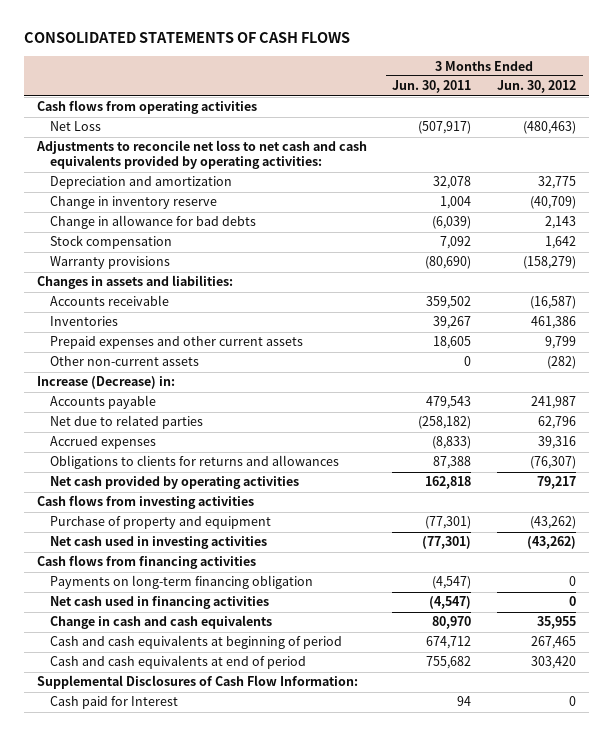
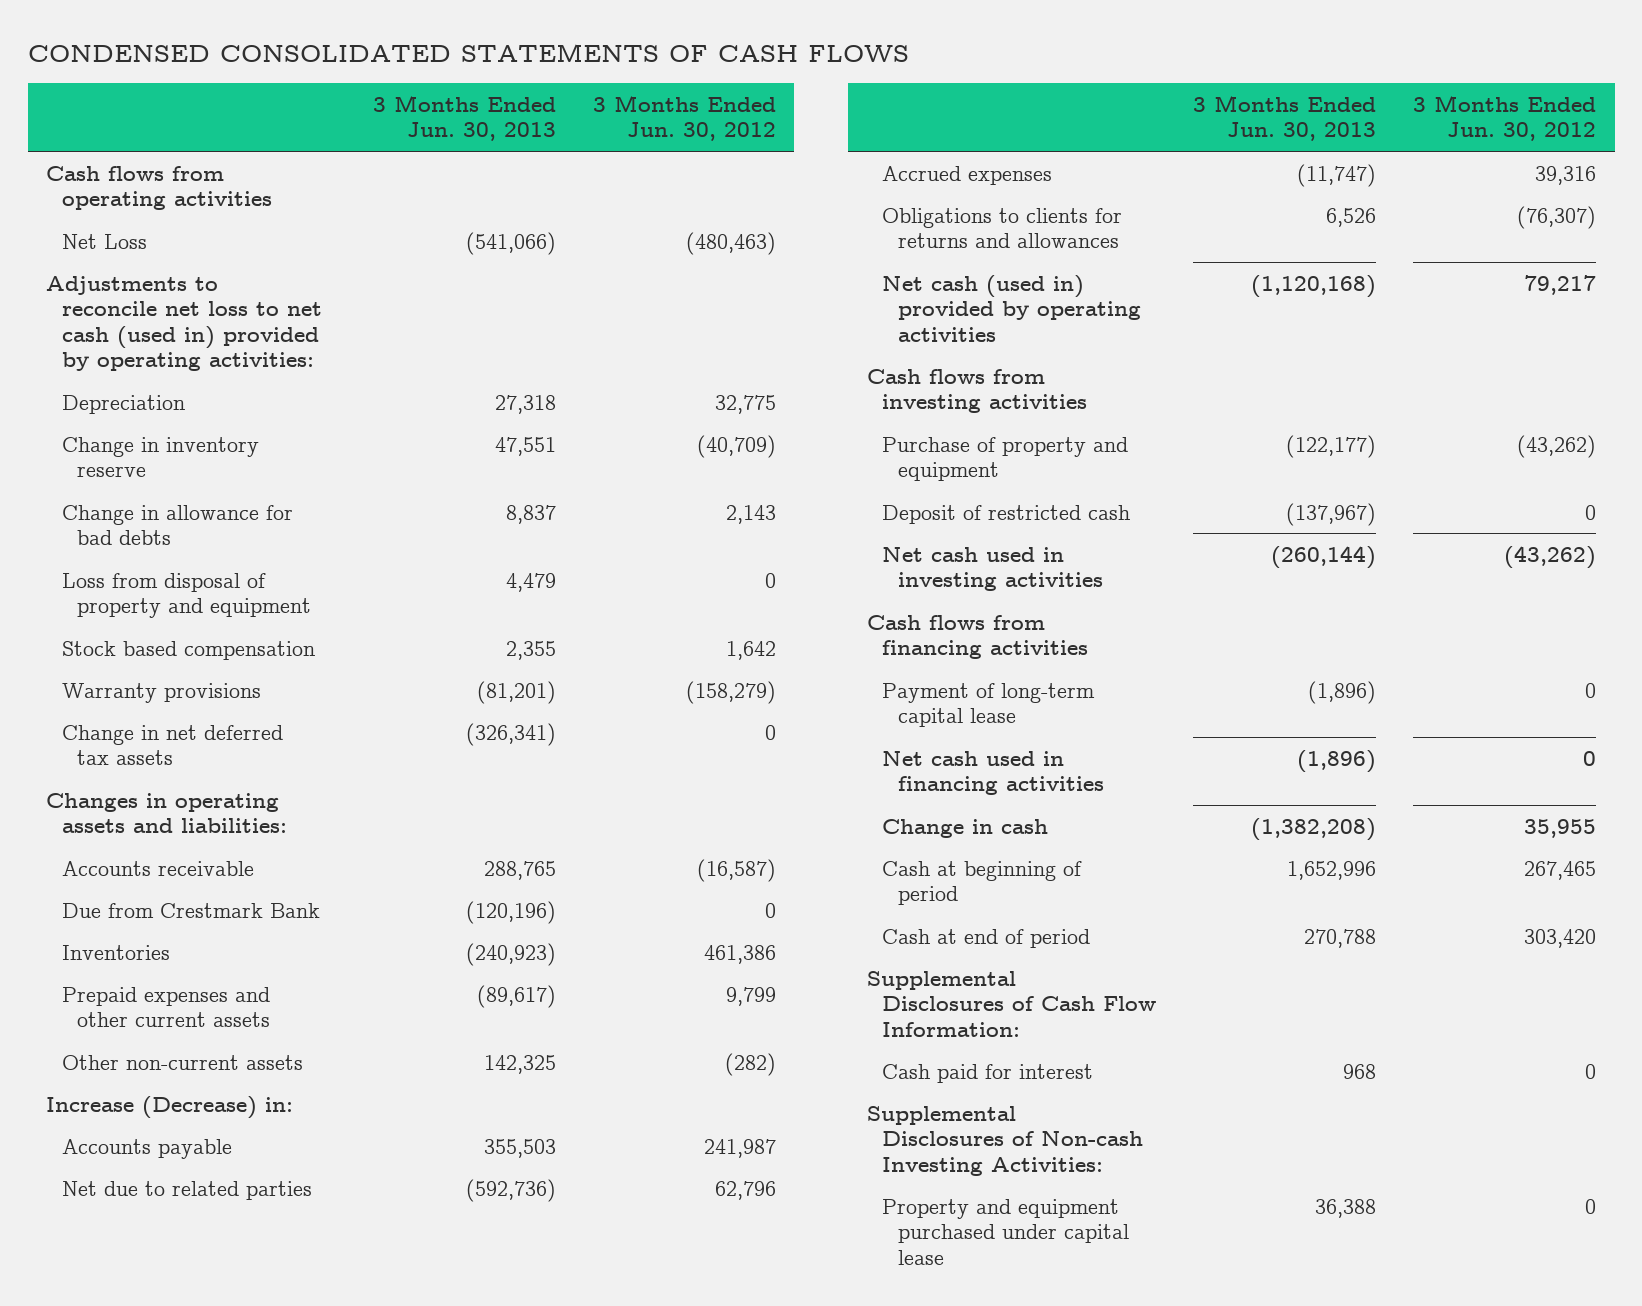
- CONSOLIDATED STATEMENTS OF CASH FLOWS
+ CONDENSED CONSOLIDATED STATEMENTS OF CASH FLOWS
- | 3 Months Ended Jun. 30, 2011 | 3 Months Ended Jun. 30, 2012
+ | 3 Months Ended Jun. 30, 2013 | 3 Months Ended Jun. 30, 2012
- Adjustments to reconcile net loss to net cash and cash equivalents provided by operating activities:
- Depreciation and amortization | 32,078 | 32,775
+ Adjustments to reconcile net loss to net cash (used in) provided by operating activities:
+ Depreciation | 27,318 | 32,775
- Stock compensation | 7,092 | 1,642
+ Loss from disposal of property and equipment | 4,479 | 0
+ Stock based compensation | 2,355 | 1,642
- Changes in assets and liabilities:
+ Change in net deferred tax assets | (326,341) | 0
+ Changes in operating assets and liabilities:
+ Due from Crestmark Bank | (120,196) | 0
- Net cash provided by operating activities | 162,818 | 79,217
+ Net cash (used in) provided by operating activities | (1,120,168) | 79,217
+ Deposit of restricted cash | (137,967) | 0
- Payments on long-term financing obligation | (4,547) | 0
+ Payment of long-term capital lease | (1,896) | 0
- Change in cash and cash equivalents | 80,970 | 35,955
- Cash and cash equivalents at beginning of period | 674,712 | 267,465
- Cash and cash equivalents at end of period | 755,682 | 303,420
+ Change in cash | (1,382,208) | 35,955
+ Cash at beginning of period | 1,652,996 | 267,465
+ Cash at end of period | 270,788 | 303,420
- Cash paid for Interest | 94 | 0
+ Cash paid for interest | 968 | 0
+ Supplemental Disclosures of Non-cash Investing Activities:
+ Property and equipment purchased under capital lease | 36,388 | 0

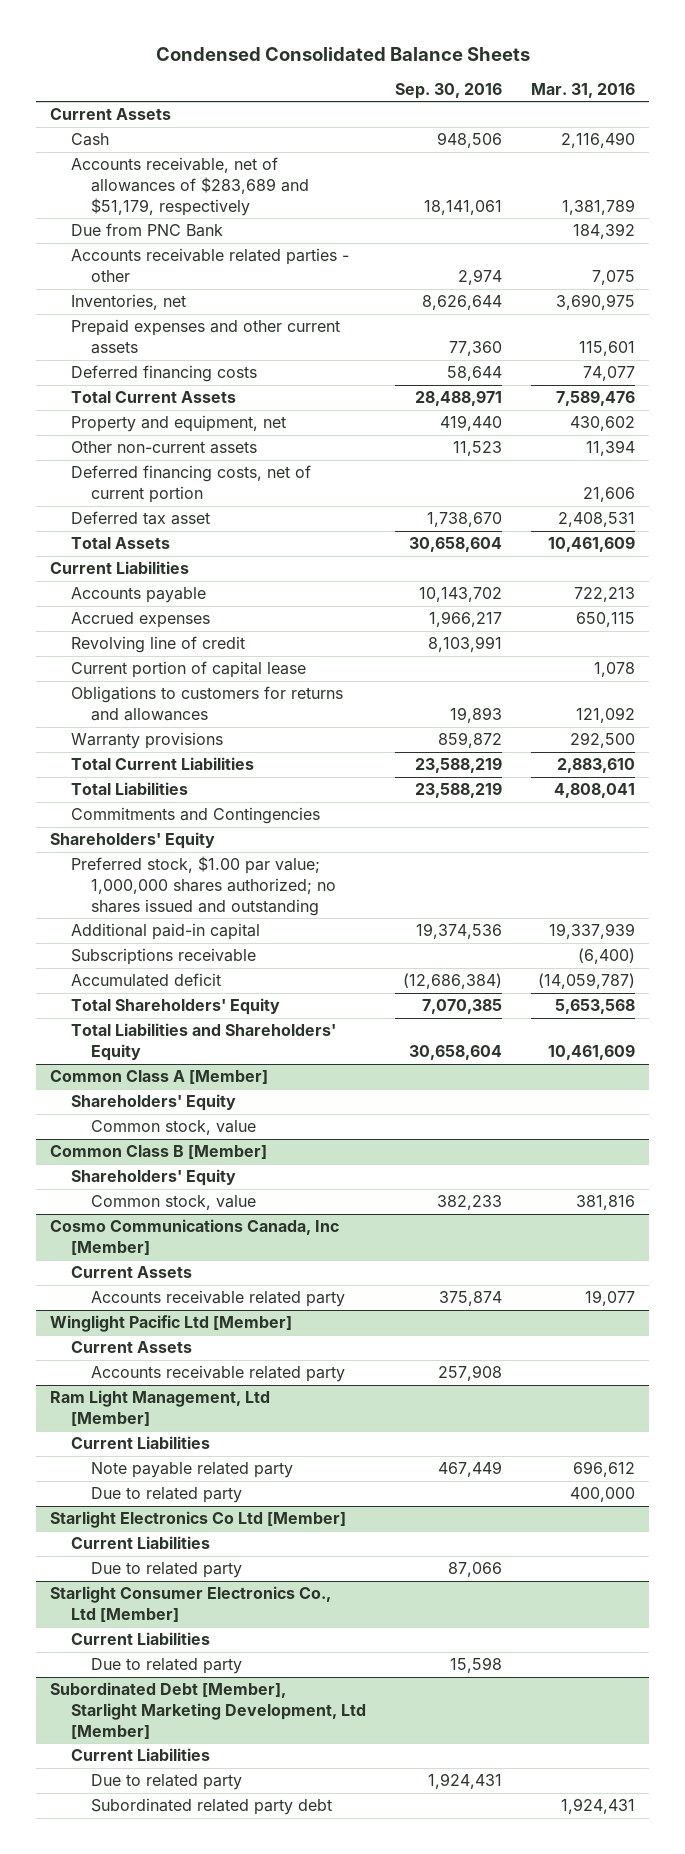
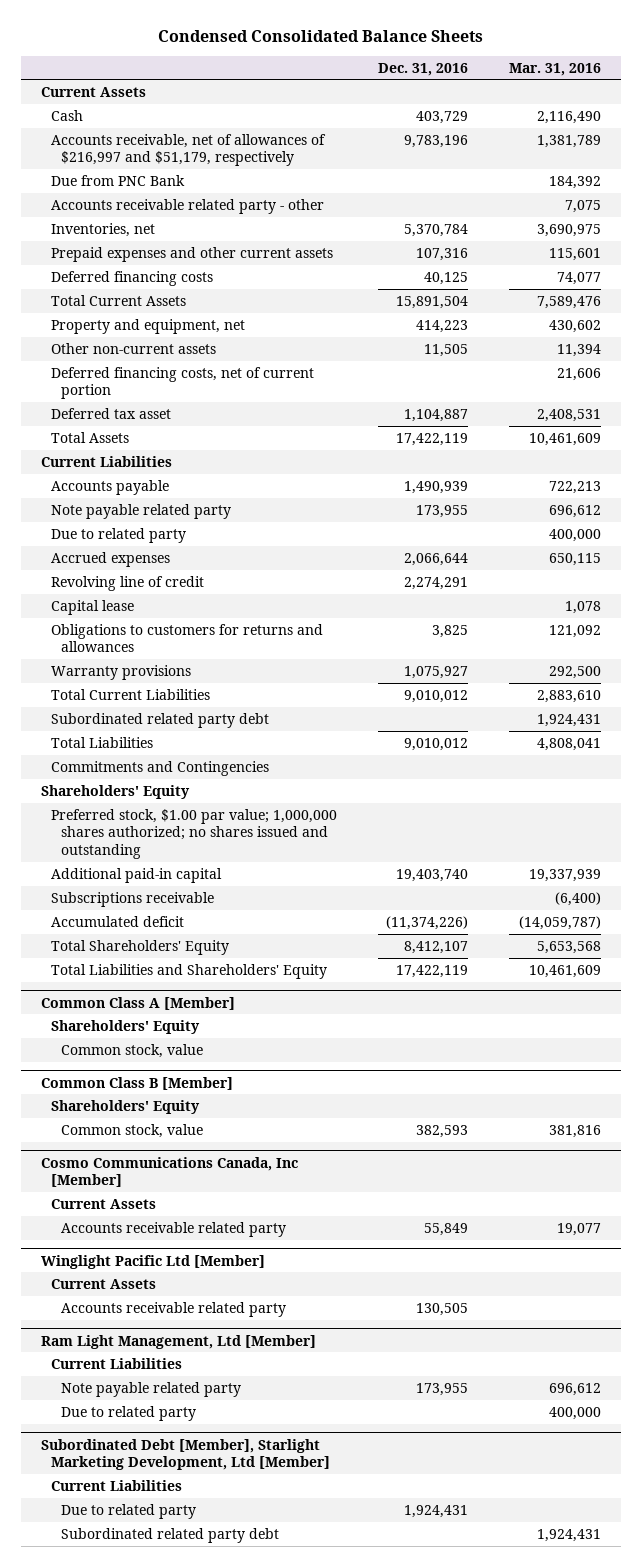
- | Sep. 30, 2016 | Mar. 31, 2016
+ | Dec. 31, 2016 | Mar. 31, 2016
- Accounts receivable, net of allowances of $283,689 and $51,179, respectively | 18,141,061 | 1,381,789
+ Accounts receivable, net of allowances of $216,997 and $51,179, respectively | 9,783,196 | 1,381,789
- Accounts receivable related parties - other | 2,974 | 7,075
+ Accounts receivable related party - other | | 7,075
+ Note payable related party | 173,955 | 696,612
+ Due to related party | | 400,000
- Current portion of capital lease | | 1,078
+ Capital lease | | 1,078
+ Subordinated related party debt | | 1,924,431
- Starlight Electronics Co Ltd [Member]
- Current Liabilities
- Due to related party | 87,066 |
- Starlight Consumer Electronics Co., Ltd [Member]
- Current Liabilities
- Due to related party | 15,598 |

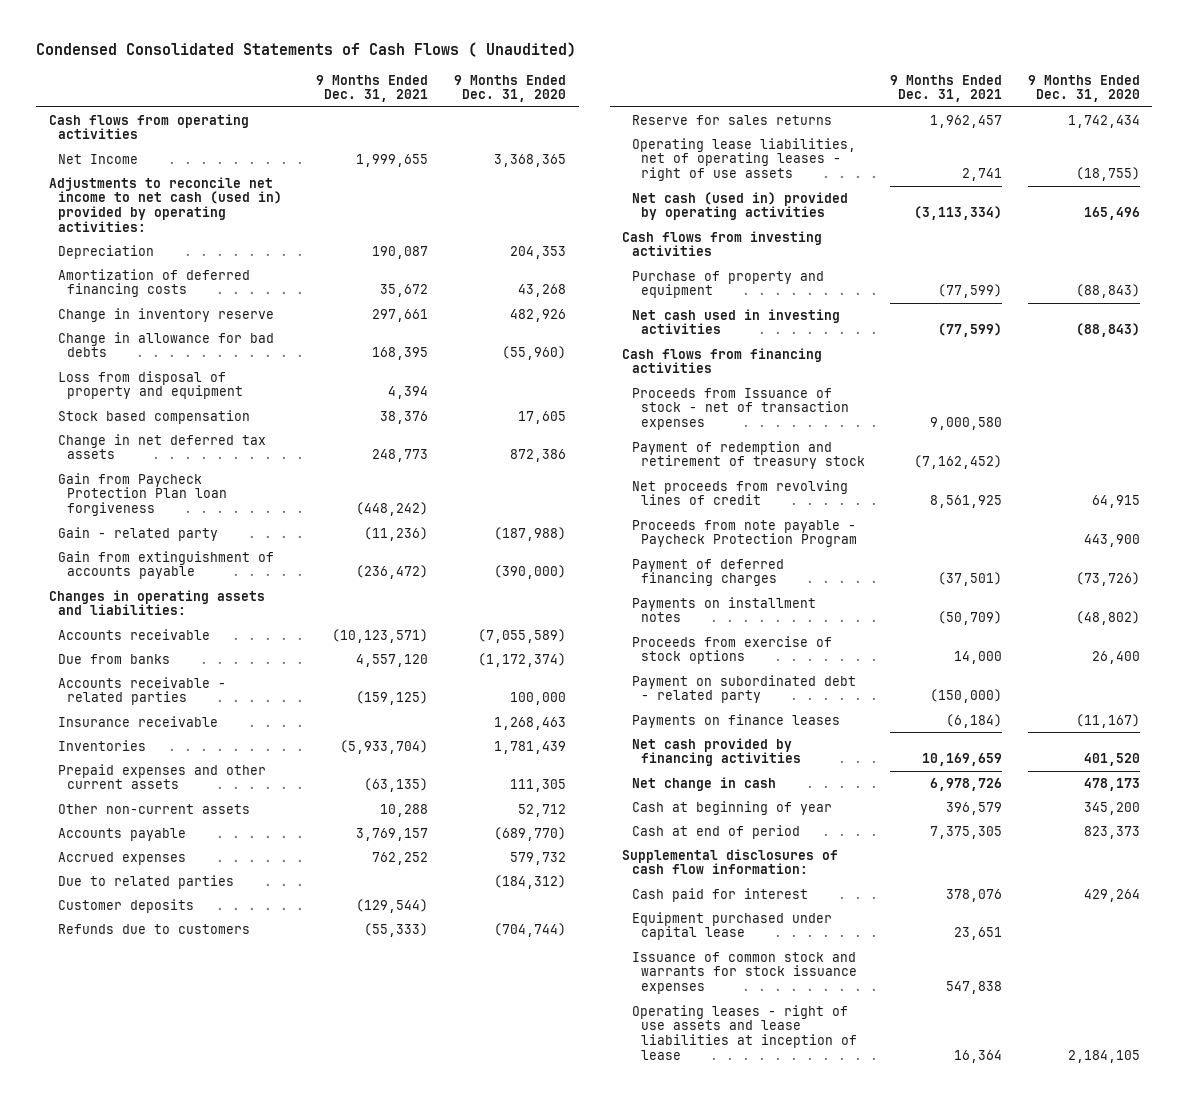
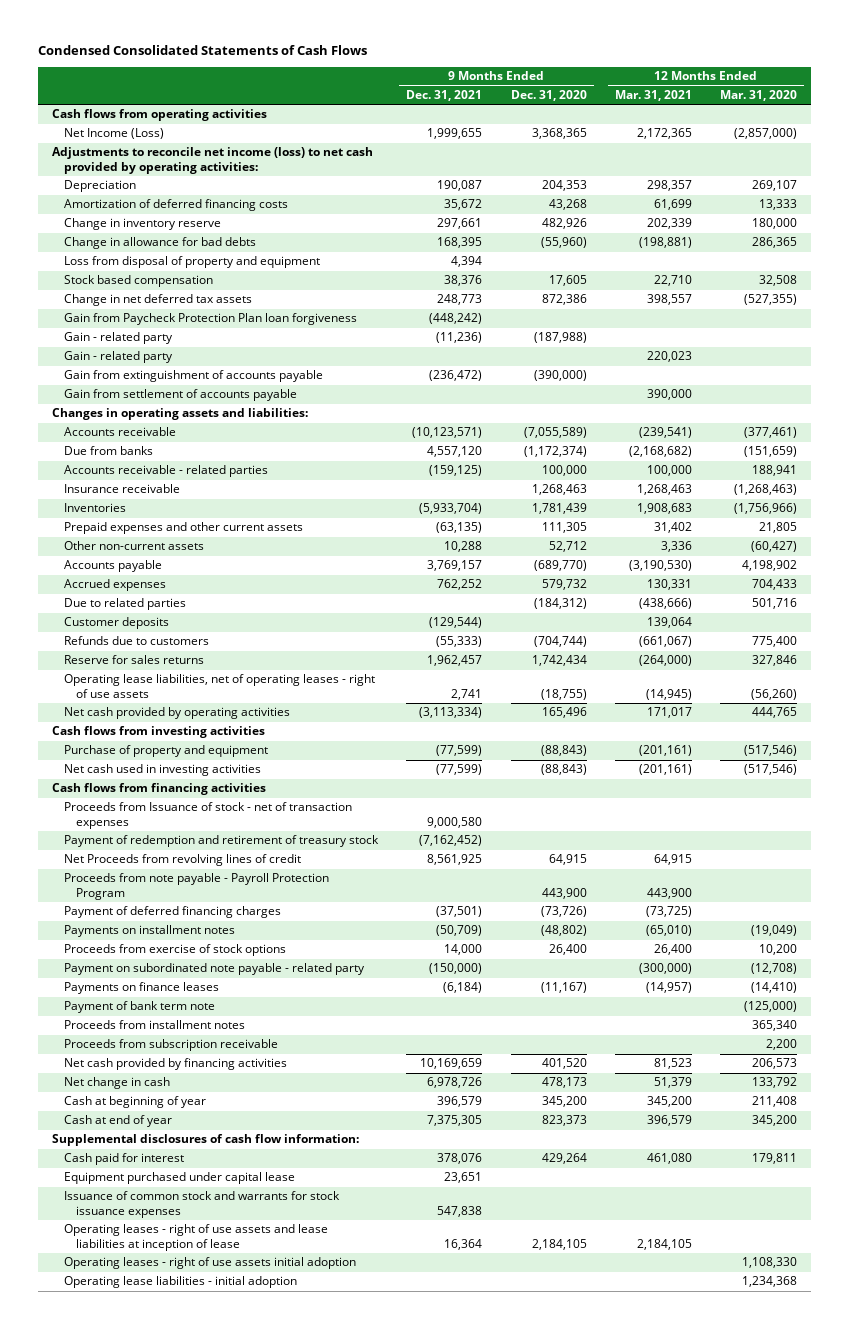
- Condensed Consolidated Statements of Cash Flows ( Unaudited)
+ Condensed Consolidated Statements of Cash Flows
- | 9 Months Ended Dec. 31, 2021 | 9 Months Ended Dec. 31, 2020
+ | 9 Months Ended Dec. 31, 2021 | 9 Months Ended Dec. 31, 2020 | 12 Months Ended Mar. 31, 2021 | 12 Months Ended Mar. 31, 2020
- Net Income | 1,999,655 | 3,368,365
- Adjustments to reconcile net income to net cash (used in) provided by operating activities:
+ Net Income (Loss) | 1,999,655 | 3,368,365 | 2,172,365 | (2,857,000)
+ Adjustments to reconcile net income (loss) to net cash provided by operating activities:
+ Gain - related party | | | 220,023 |
+ Gain from settlement of accounts payable | | | 390,000 |
- Net cash (used in) provided by operating activities | (3,113,334) | 165,496
+ Net cash provided by operating activities | (3,113,334) | 165,496 | 171,017 | 444,765
- Net proceeds from revolving lines of credit | 8,561,925 | 64,915
- Proceeds from note payable - Paycheck Protection Program | | 443,900
+ Net Proceeds from revolving lines of credit | 8,561,925 | 64,915 | 64,915 |
+ Proceeds from note payable - Payroll Protection Program | | 443,900 | 443,900 |
- Payment on subordinated debt - related party | (150,000) |
+ Payment on subordinated note payable - related party | (150,000) | | (300,000) | (12,708)
+ Payment of bank term note | | | | (125,000)
+ Proceeds from installment notes | | | | 365,340
+ Proceeds from subscription receivable | | | | 2,200
- Cash at end of period | 7,375,305 | 823,373
+ Cash at end of year | 7,375,305 | 823,373 | 396,579 | 345,200
+ Operating leases - right of use assets initial adoption | | | | 1,108,330
+ Operating lease liabilities - initial adoption | | | | 1,234,368

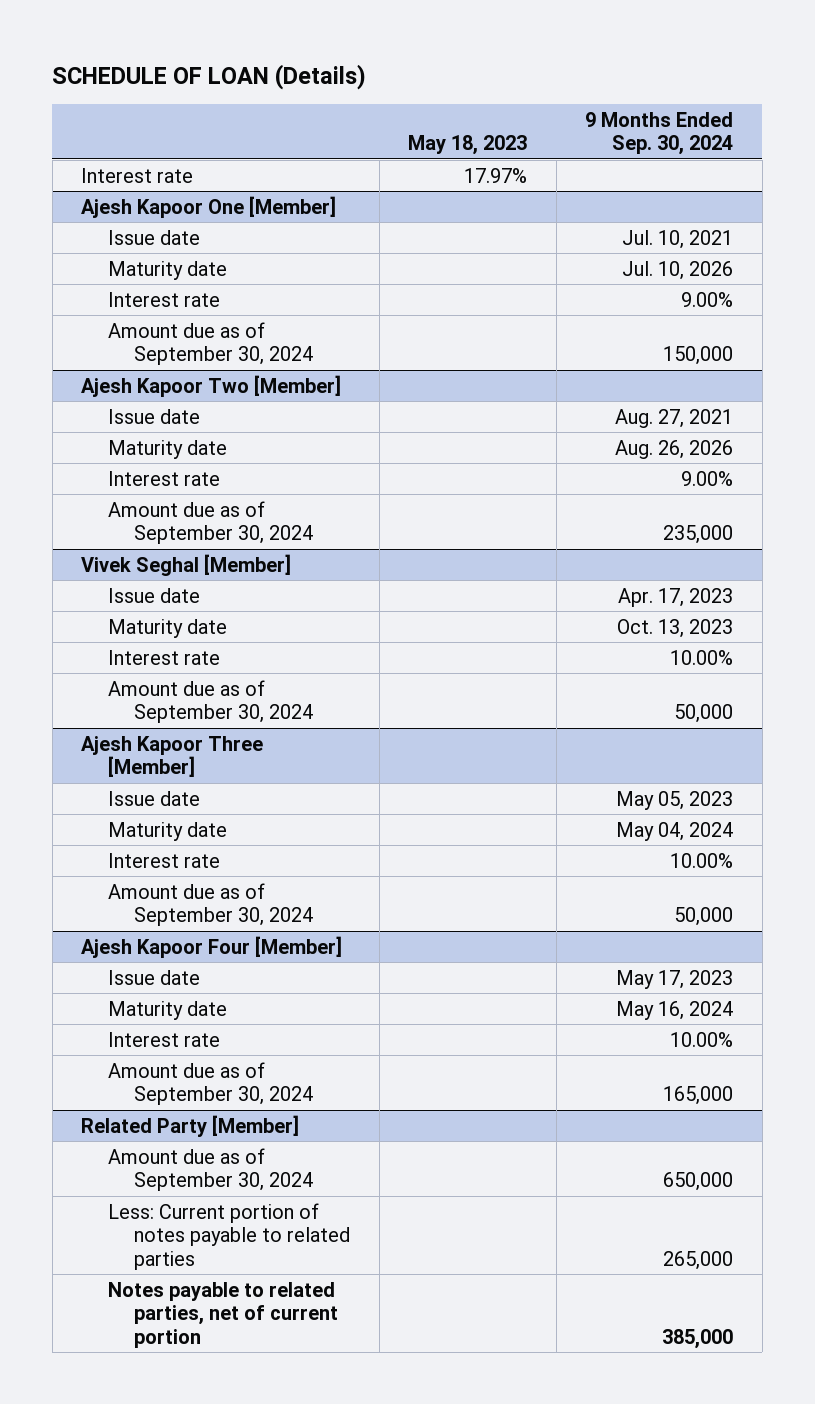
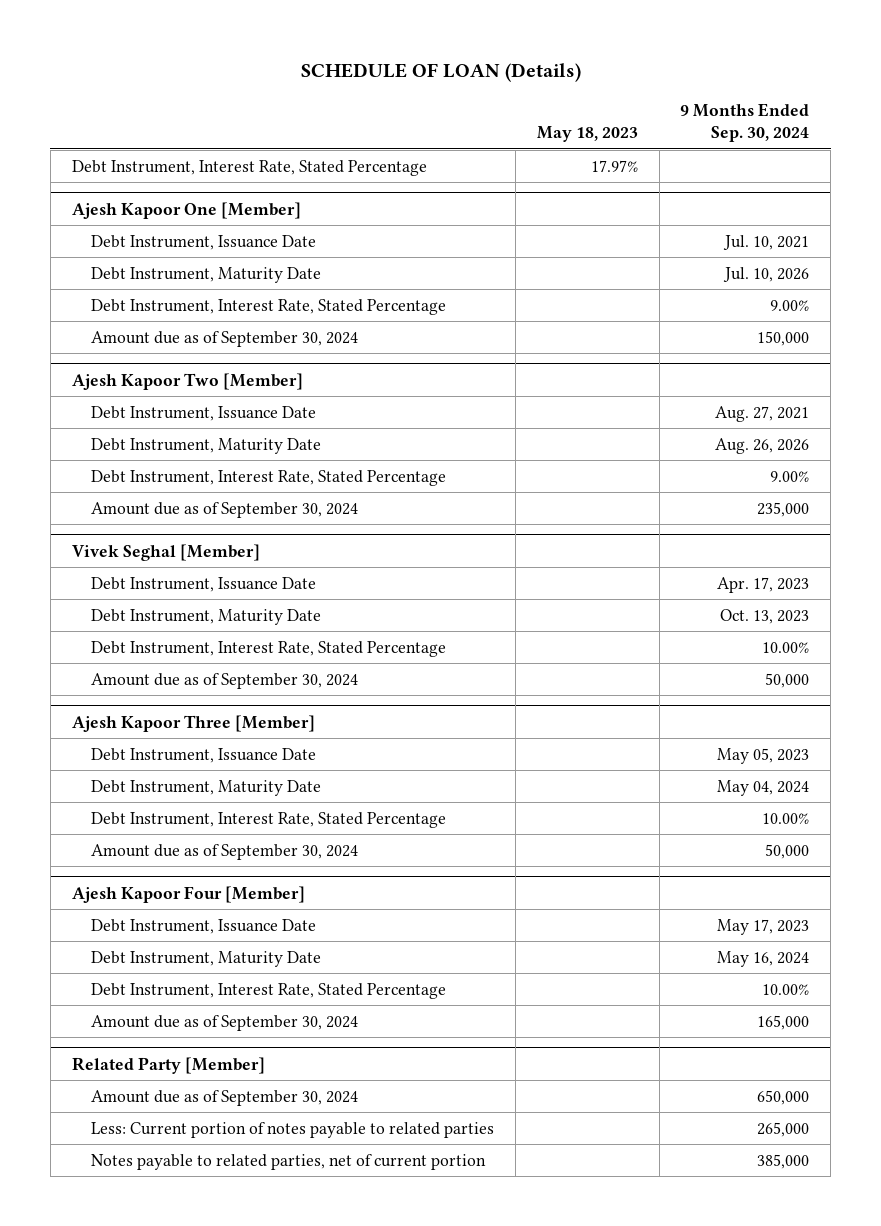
- Interest rate | 17.97% |
+ Debt Instrument, Interest Rate, Stated Percentage | 17.97% |
@ Ajesh Kapoor One [Member]
- Issue date | | Jul. 10, 2021
- Maturity date | | Jul. 10, 2026
- Interest rate | | 9.00%
+ Debt Instrument, Issuance Date | | Jul. 10, 2021
+ Debt Instrument, Maturity Date | | Jul. 10, 2026
+ Debt Instrument, Interest Rate, Stated Percentage | | 9.00%
@ Ajesh Kapoor Two [Member]
- Issue date | | Aug. 27, 2021
- Maturity date | | Aug. 26, 2026
- Interest rate | | 9.00%
+ Debt Instrument, Issuance Date | | Aug. 27, 2021
+ Debt Instrument, Maturity Date | | Aug. 26, 2026
+ Debt Instrument, Interest Rate, Stated Percentage | | 9.00%
@ Vivek Seghal [Member]
- Issue date | | Apr. 17, 2023
- Maturity date | | Oct. 13, 2023
- Interest rate | | 10.00%
+ Debt Instrument, Issuance Date | | Apr. 17, 2023
+ Debt Instrument, Maturity Date | | Oct. 13, 2023
+ Debt Instrument, Interest Rate, Stated Percentage | | 10.00%
@ Ajesh Kapoor Three [Member]
- Issue date | | May 05, 2023
- Maturity date | | May 04, 2024
- Interest rate | | 10.00%
+ Debt Instrument, Issuance Date | | May 05, 2023
+ Debt Instrument, Maturity Date | | May 04, 2024
+ Debt Instrument, Interest Rate, Stated Percentage | | 10.00%
@ Ajesh Kapoor Four [Member]
- Issue date | | May 17, 2023
- Maturity date | | May 16, 2024
- Interest rate | | 10.00%
+ Debt Instrument, Issuance Date | | May 17, 2023
+ Debt Instrument, Maturity Date | | May 16, 2024
+ Debt Instrument, Interest Rate, Stated Percentage | | 10.00%

